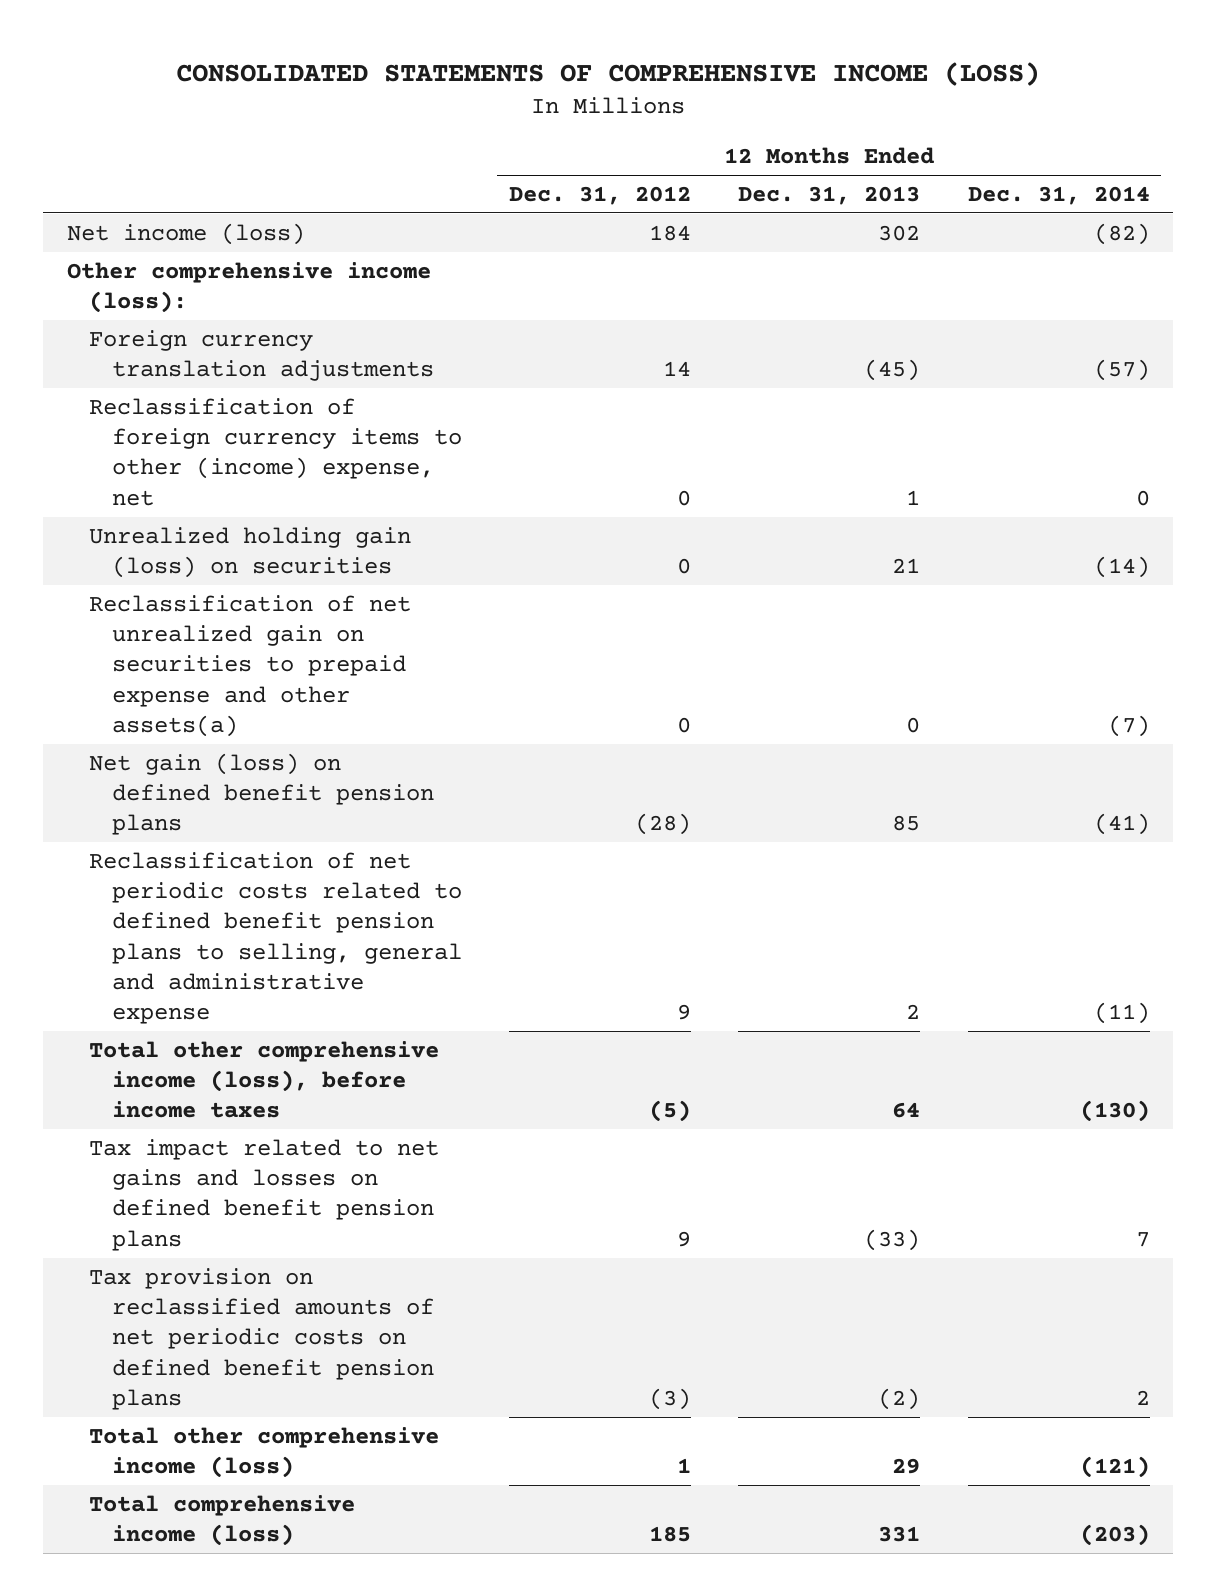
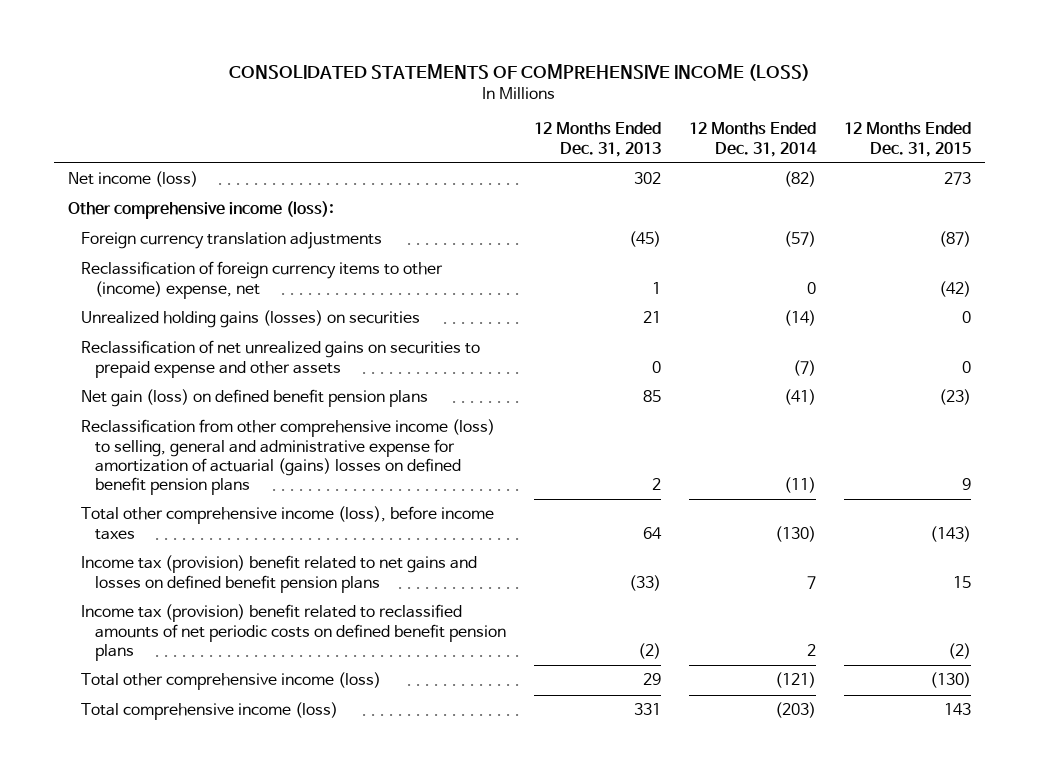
- | 12 Months Ended Dec. 31, 2012 | 12 Months Ended Dec. 31, 2013 | 12 Months Ended Dec. 31, 2014
+ | 12 Months Ended Dec. 31, 2013 | 12 Months Ended Dec. 31, 2014 | 12 Months Ended Dec. 31, 2015
- Unrealized holding gain (loss) on securities | 0 | 21 | (14)
- Reclassification of net unrealized gain on securities to prepaid expense and other assets(a) | 0 | 0 | (7)
+ Unrealized holding gains (losses) on securities | 21 | (14) | 0
+ Reclassification of net unrealized gains on securities to prepaid expense and other assets | 0 | (7) | 0
- Reclassification of net periodic costs related to defined benefit pension plans to selling, general and administrative expense | 9 | 2 | (11)
+ Reclassification from other comprehensive income (loss) to selling, general and administrative expense for amortization of actuarial (gains) losses on defined benefit pension plans | 2 | (11) | 9
- Tax impact related to net gains and losses on defined benefit pension plans | 9 | (33) | 7
- Tax provision on reclassified amounts of net periodic costs on defined benefit pension plans | (3) | (2) | 2
+ Income tax (provision) benefit related to net gains and losses on defined benefit pension plans | (33) | 7 | 15
+ Income tax (provision) benefit related to reclassified amounts of net periodic costs on defined benefit pension plans | (2) | 2 | (2)

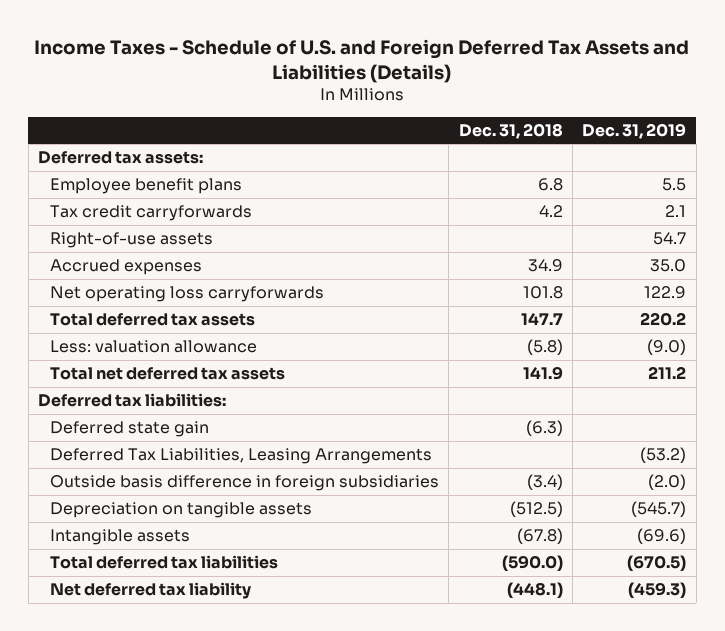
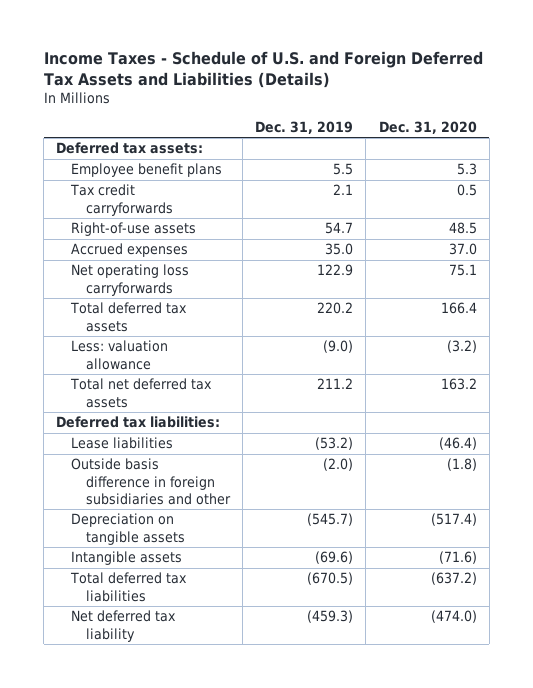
- | Dec. 31, 2018 | Dec. 31, 2019
+ | Dec. 31, 2019 | Dec. 31, 2020
- Deferred state gain | (6.3) |
- Deferred Tax Liabilities, Leasing Arrangements | | (53.2)
- Outside basis difference in foreign subsidiaries | (3.4) | (2.0)
+ Lease liabilities | (53.2) | (46.4)
+ Outside basis difference in foreign subsidiaries and other | (2.0) | (1.8)

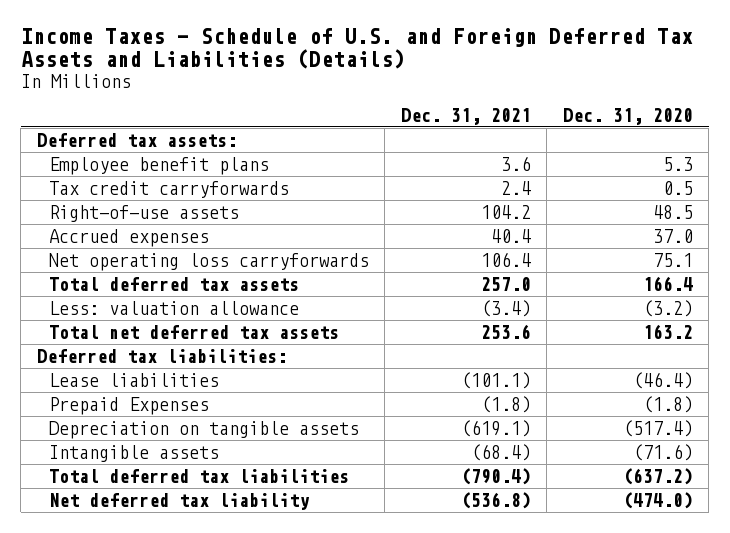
- | Dec. 31, 2019 | Dec. 31, 2020
+ | Dec. 31, 2021 | Dec. 31, 2020
- Outside basis difference in foreign subsidiaries and other | (2.0) | (1.8)
+ Prepaid Expenses | (1.8) | (1.8)

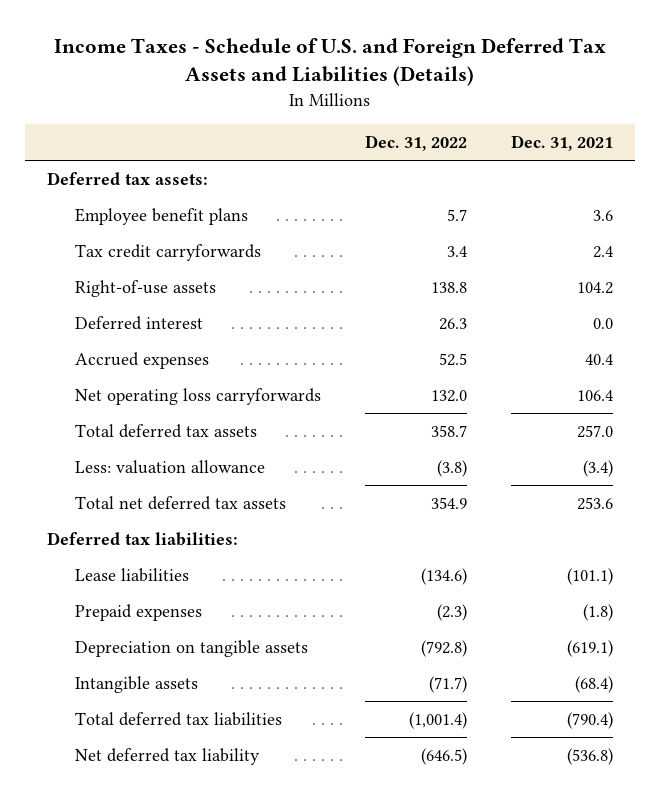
- | Dec. 31, 2021 | Dec. 31, 2020
+ | Dec. 31, 2022 | Dec. 31, 2021
+ Deferred interest | 26.3 | 0.0
- Prepaid Expenses | (1.8) | (1.8)
+ Prepaid expenses | (2.3) | (1.8)

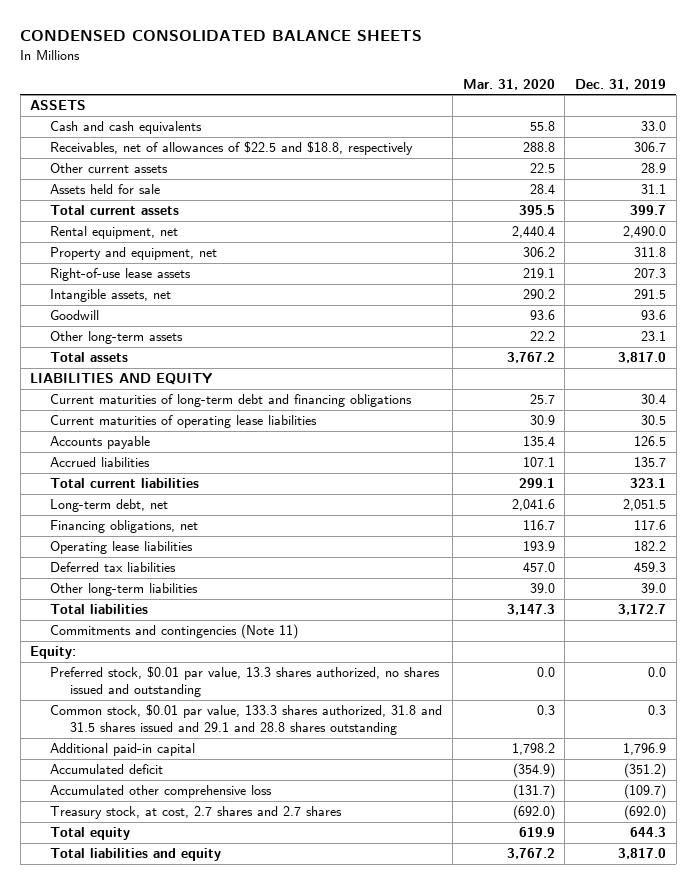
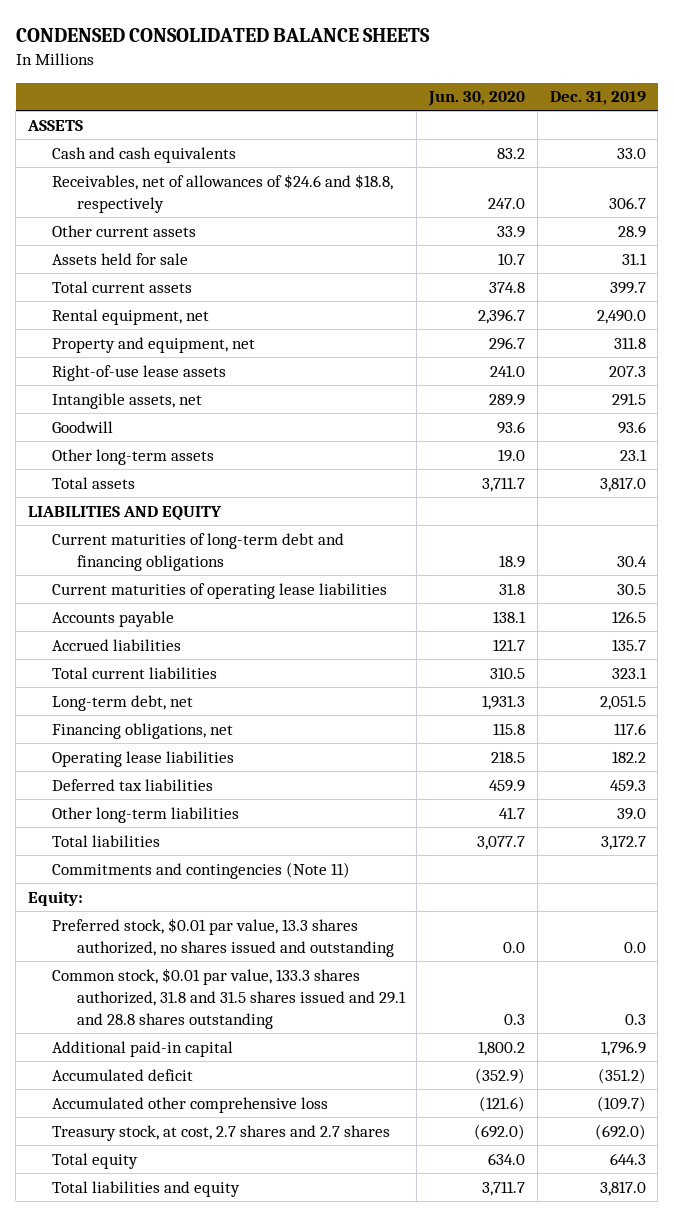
- | Mar. 31, 2020 | Dec. 31, 2019
+ | Jun. 30, 2020 | Dec. 31, 2019
- Receivables, net of allowances of $22.5 and $18.8, respectively | 288.8 | 306.7
+ Receivables, net of allowances of $24.6 and $18.8, respectively | 247.0 | 306.7

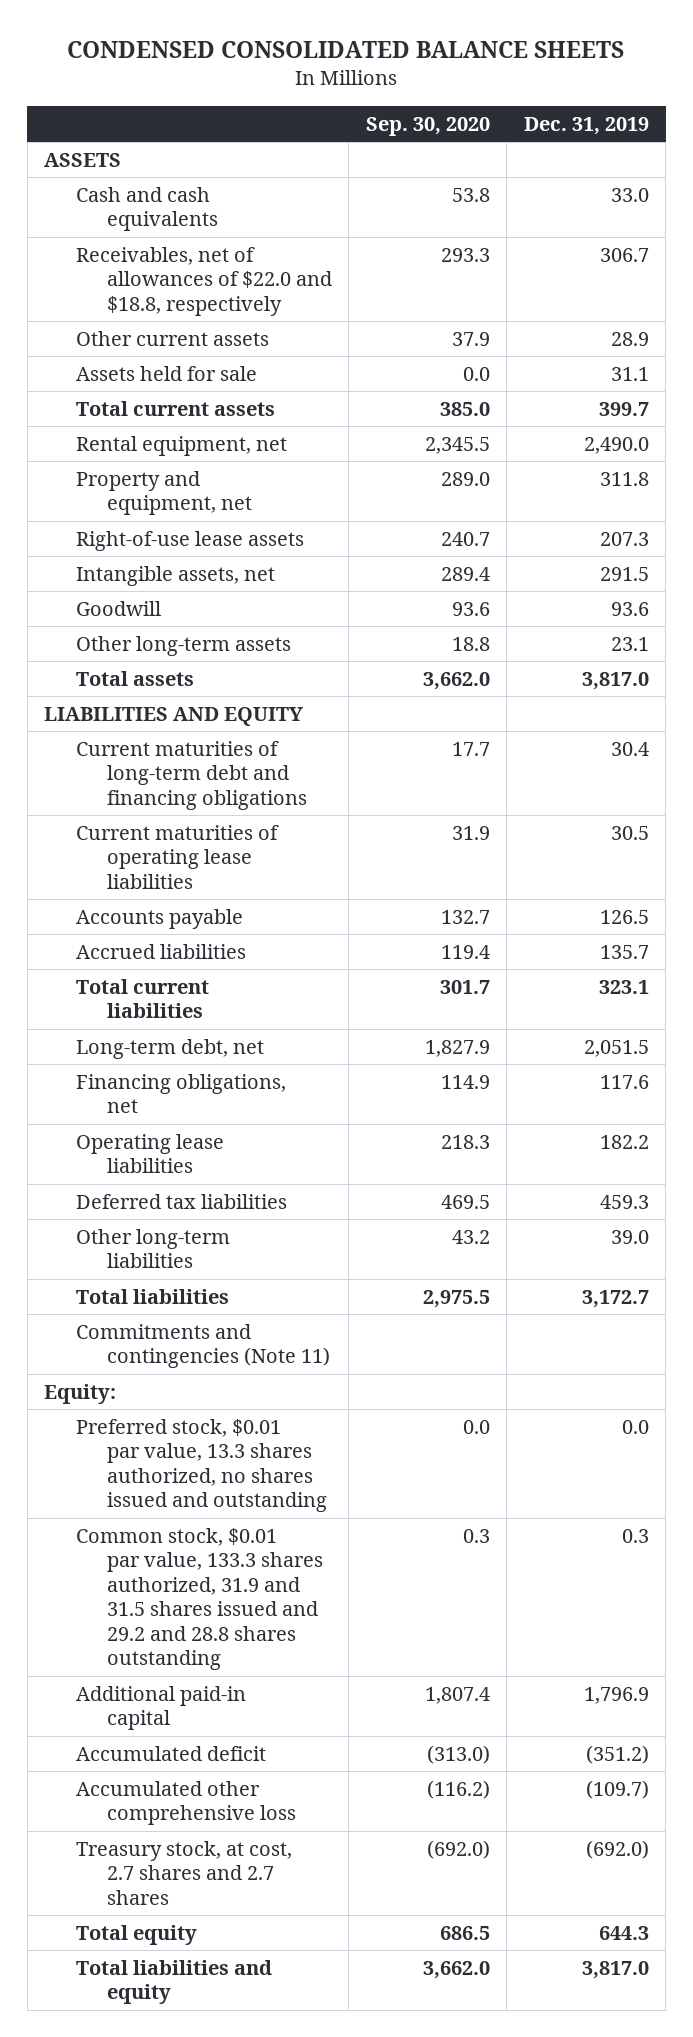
- | Jun. 30, 2020 | Dec. 31, 2019
+ | Sep. 30, 2020 | Dec. 31, 2019
- Receivables, net of allowances of $24.6 and $18.8, respectively | 247.0 | 306.7
+ Receivables, net of allowances of $22.0 and $18.8, respectively | 293.3 | 306.7
- Common stock, $0.01 par value, 133.3 shares authorized, 31.8 and 31.5 shares issued and 29.1 and 28.8 shares outstanding | 0.3 | 0.3
+ Common stock, $0.01 par value, 133.3 shares authorized, 31.9 and 31.5 shares issued and 29.2 and 28.8 shares outstanding | 0.3 | 0.3

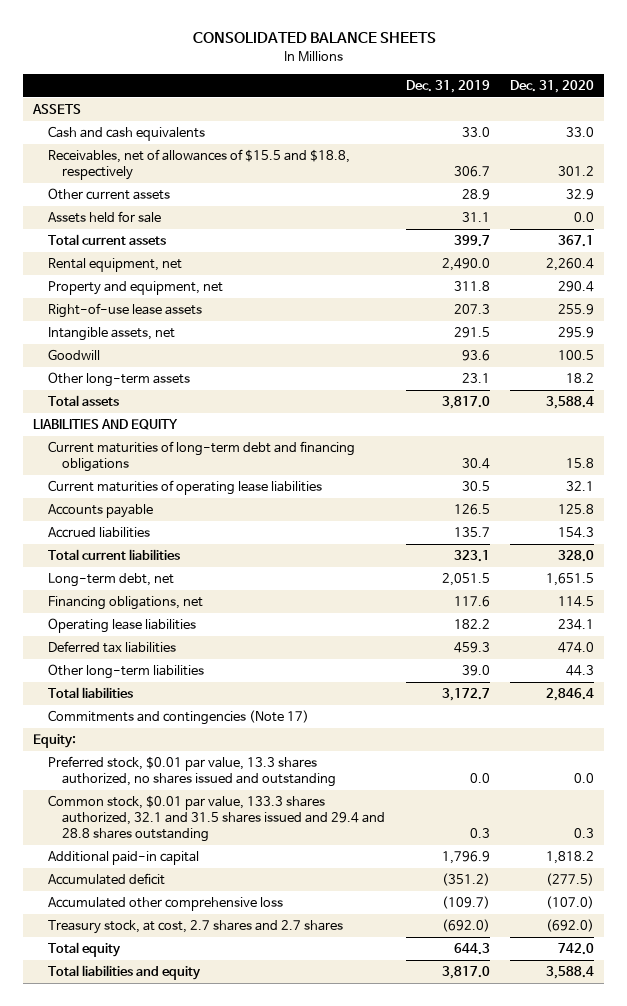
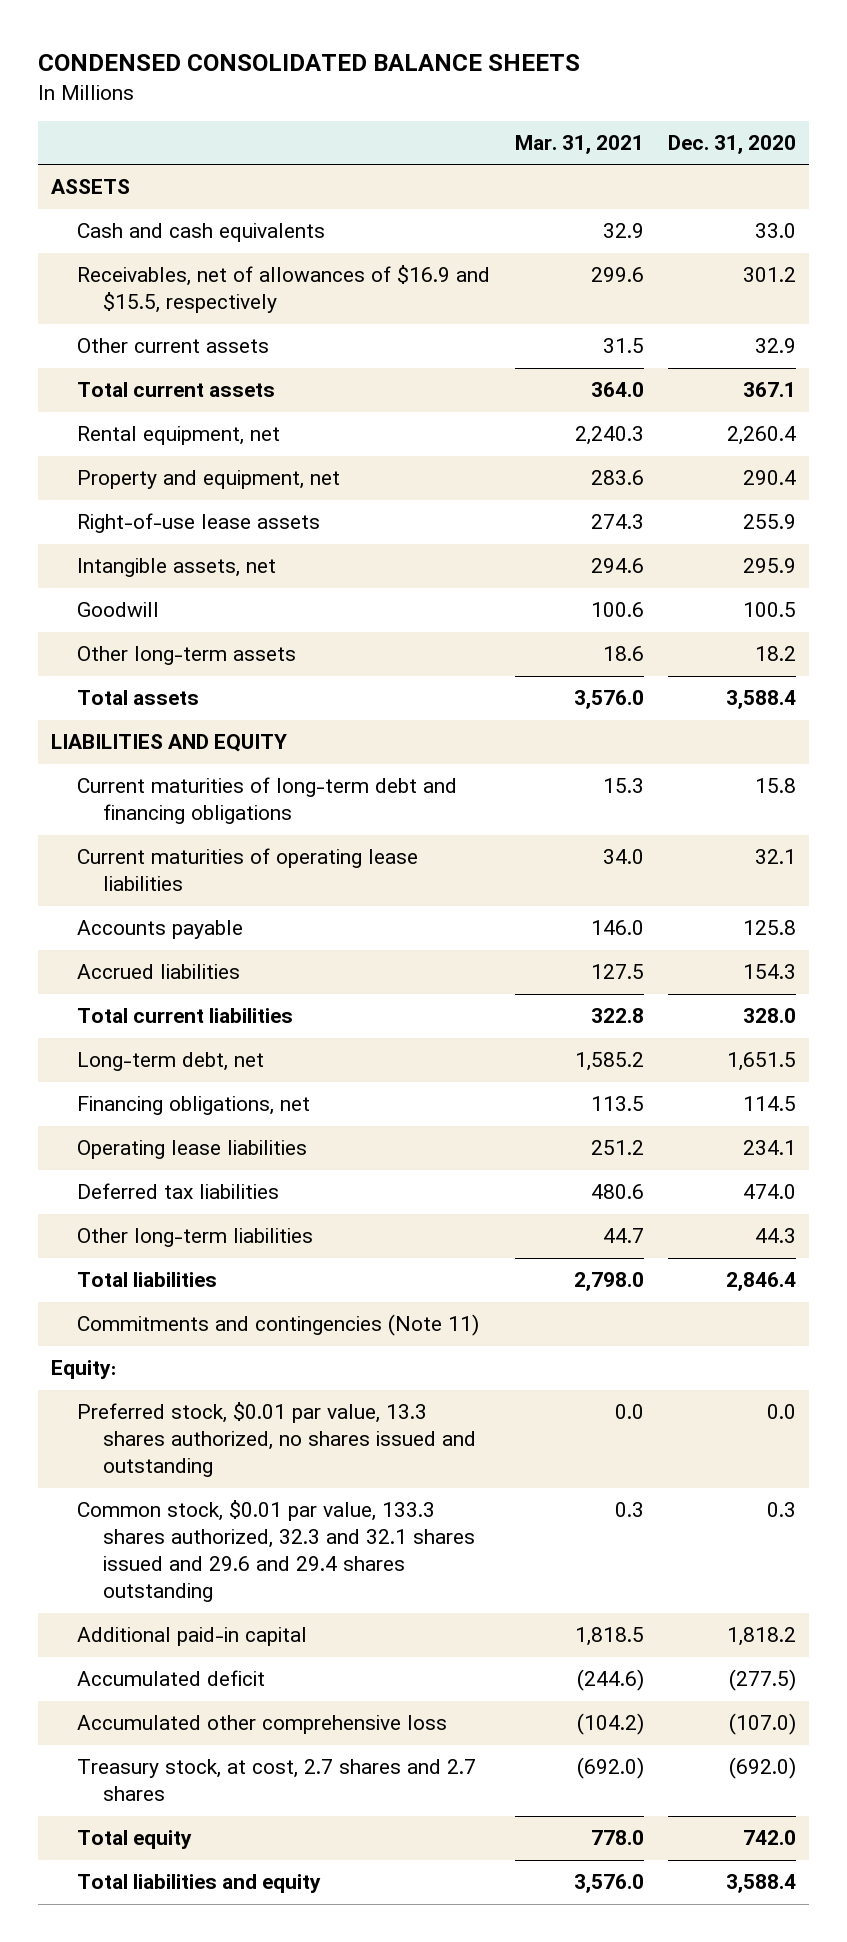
- CONSOLIDATED BALANCE SHEETS
+ CONDENSED CONSOLIDATED BALANCE SHEETS
- | Dec. 31, 2019 | Dec. 31, 2020
+ | Mar. 31, 2021 | Dec. 31, 2020
- Receivables, net of allowances of $15.5 and $18.8, respectively | 306.7 | 301.2
+ Receivables, net of allowances of $16.9 and $15.5, respectively | 299.6 | 301.2
- Assets held for sale | 31.1 | 0.0
- Commitments and contingencies (Note 17)
+ Commitments and contingencies (Note 11)
- Common stock, $0.01 par value, 133.3 shares authorized, 32.1 and 31.5 shares issued and 29.4 and 28.8 shares outstanding | 0.3 | 0.3
+ Common stock, $0.01 par value, 133.3 shares authorized, 32.3 and 32.1 shares issued and 29.6 and 29.4 shares outstanding | 0.3 | 0.3

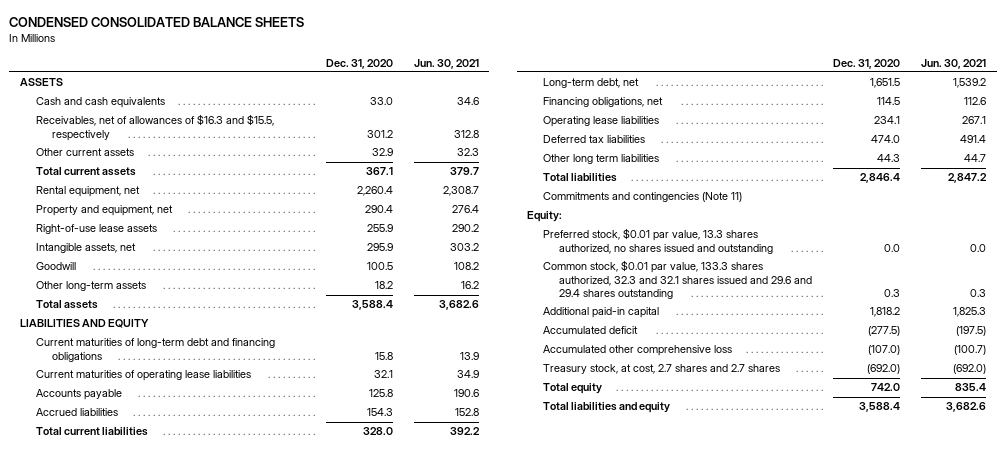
- | Mar. 31, 2021 | Dec. 31, 2020
+ | Dec. 31, 2020 | Jun. 30, 2021
- Receivables, net of allowances of $16.9 and $15.5, respectively | 299.6 | 301.2
+ Receivables, net of allowances of $16.3 and $15.5, respectively | 301.2 | 312.8
- Other long-term liabilities | 44.7 | 44.3
+ Other long term liabilities | 44.3 | 44.7

